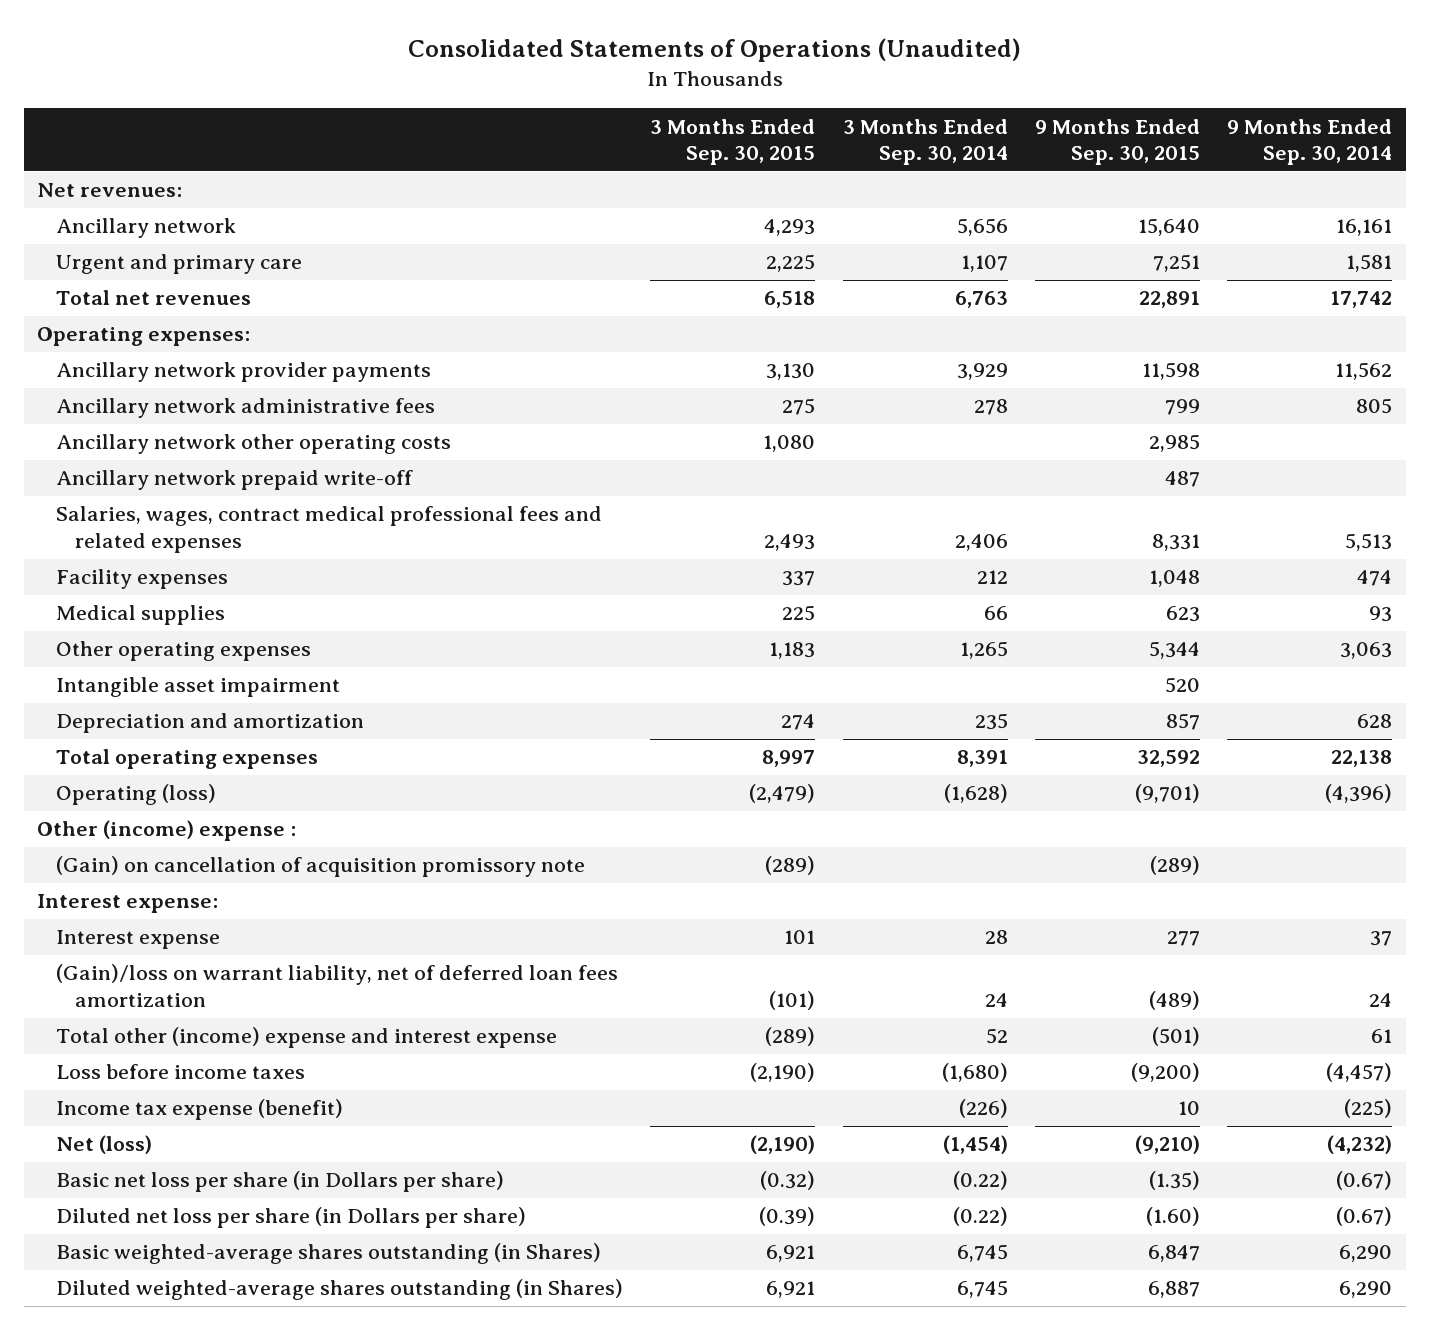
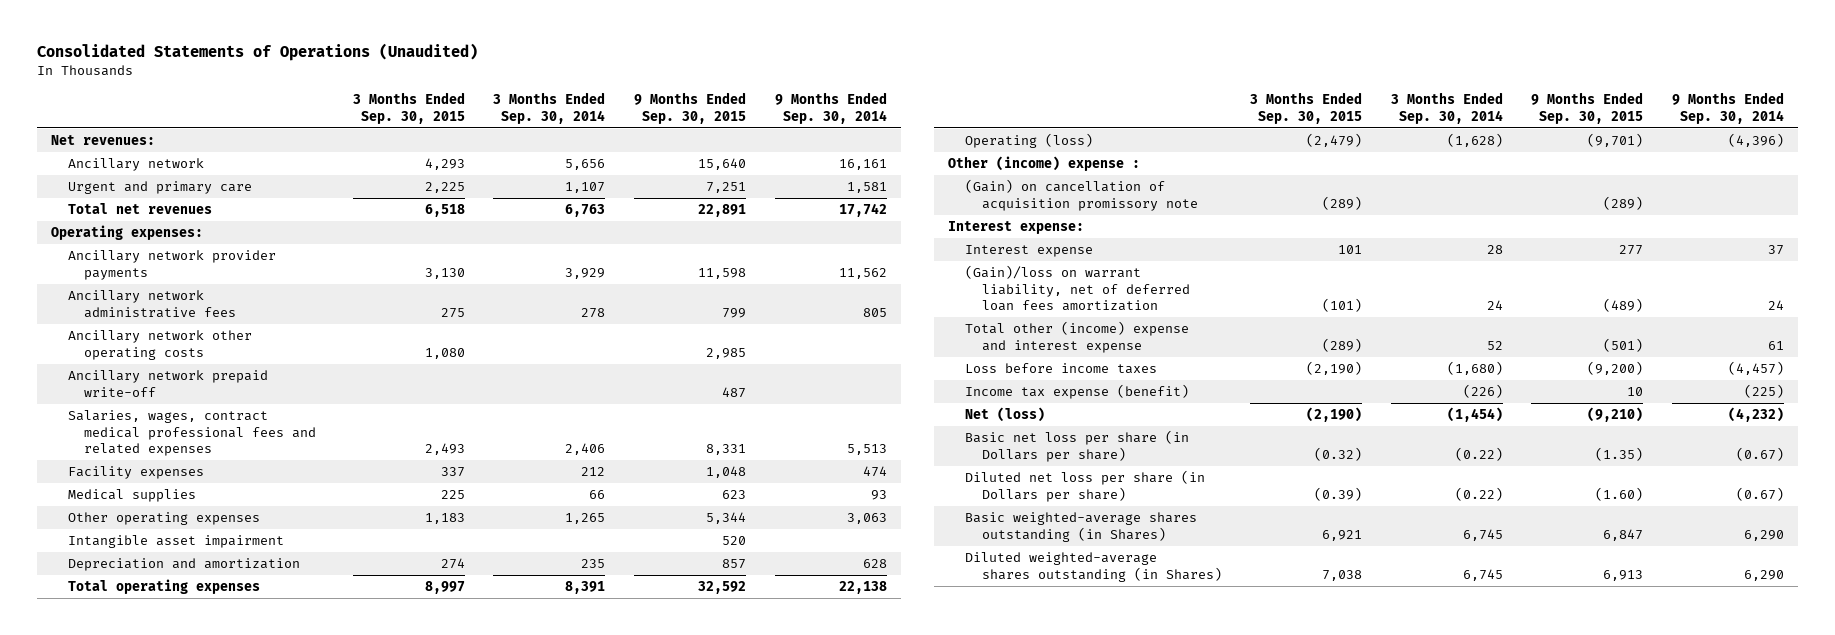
- Diluted weighted-average shares outstanding (in Shares) | 6,921 | 6,745 | 6,887 | 6,290
+ Diluted weighted-average shares outstanding (in Shares) | 7,038 | 6,745 | 6,913 | 6,290

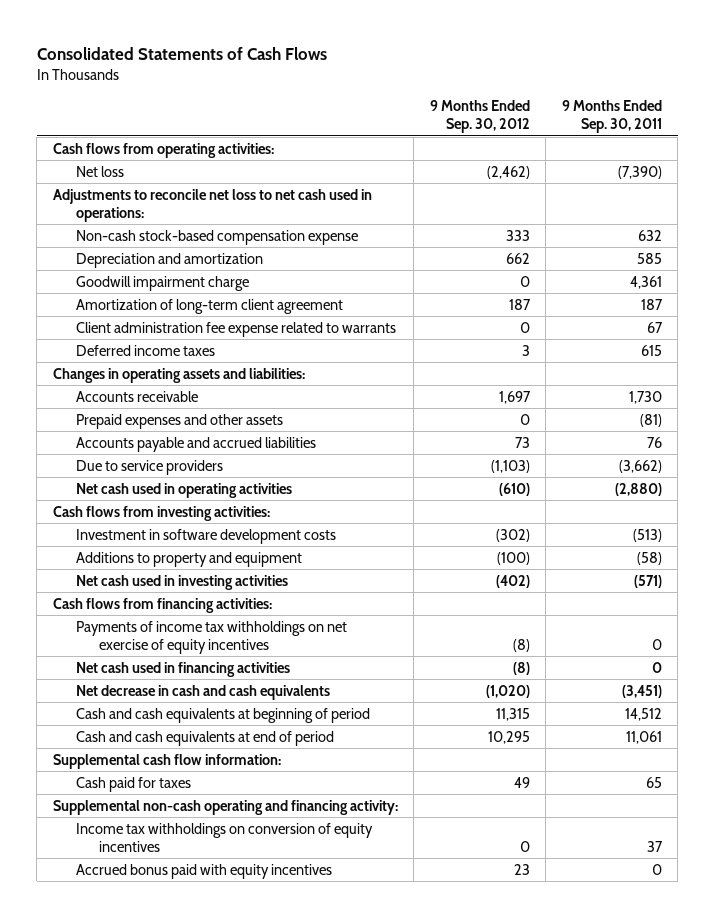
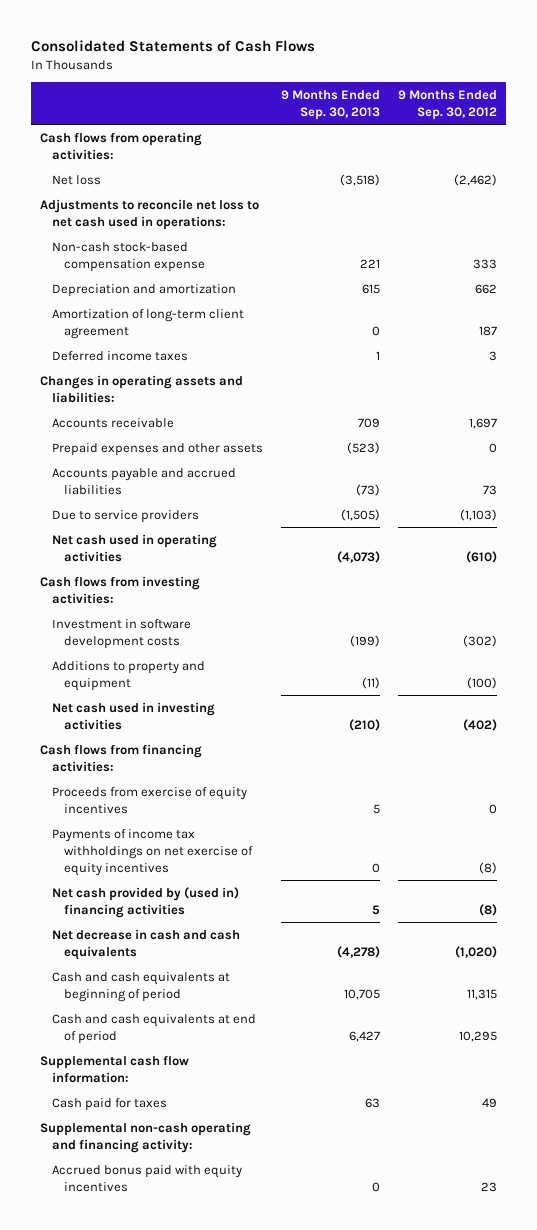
- | 9 Months Ended Sep. 30, 2012 | 9 Months Ended Sep. 30, 2011
+ | 9 Months Ended Sep. 30, 2013 | 9 Months Ended Sep. 30, 2012
- Goodwill impairment charge | 0 | 4,361
- Client administration fee expense related to warrants | 0 | 67
+ Proceeds from exercise of equity incentives | 5 | 0
- Net cash used in financing activities | (8) | 0
+ Net cash provided by (used in) financing activities | 5 | (8)
- Income tax withholdings on conversion of equity incentives | 0 | 37

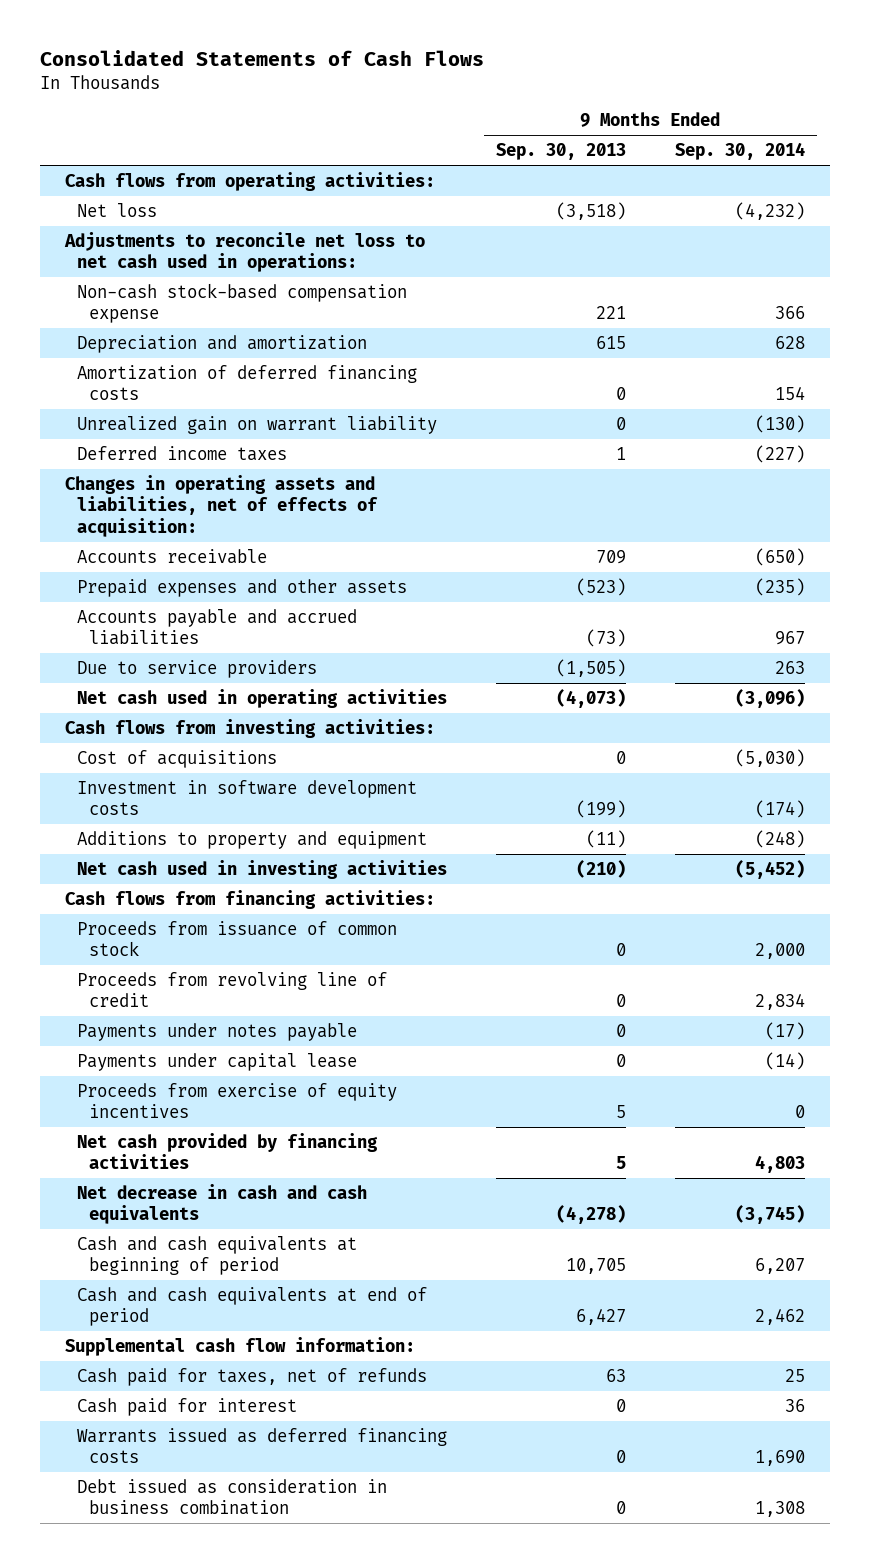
- | 9 Months Ended Sep. 30, 2013 | 9 Months Ended Sep. 30, 2012
+ | 9 Months Ended Sep. 30, 2013 | 9 Months Ended Sep. 30, 2014
- Amortization of long-term client agreement | 0 | 187
+ Amortization of deferred financing costs | 0 | 154
+ Unrealized gain on warrant liability | 0 | (130)
- Changes in operating assets and liabilities:
+ Changes in operating assets and liabilities, net of effects of acquisition:
+ Cost of acquisitions | 0 | (5,030)
+ Proceeds from issuance of common stock | 0 | 2,000
+ Proceeds from revolving line of credit | 0 | 2,834
+ Payments under notes payable | 0 | (17)
+ Payments under capital lease | 0 | (14)
- Payments of income tax withholdings on net exercise of equity incentives | 0 | (8)
- Net cash provided by (used in) financing activities | 5 | (8)
+ Net cash provided by financing activities | 5 | 4,803
- Cash paid for taxes | 63 | 49
- Supplemental non-cash operating and financing activity:
- Accrued bonus paid with equity incentives | 0 | 23
+ Cash paid for taxes, net of refunds | 63 | 25
+ Cash paid for interest | 0 | 36
+ Warrants issued as deferred financing costs | 0 | 1,690
+ Debt issued as consideration in business combination | 0 | 1,308

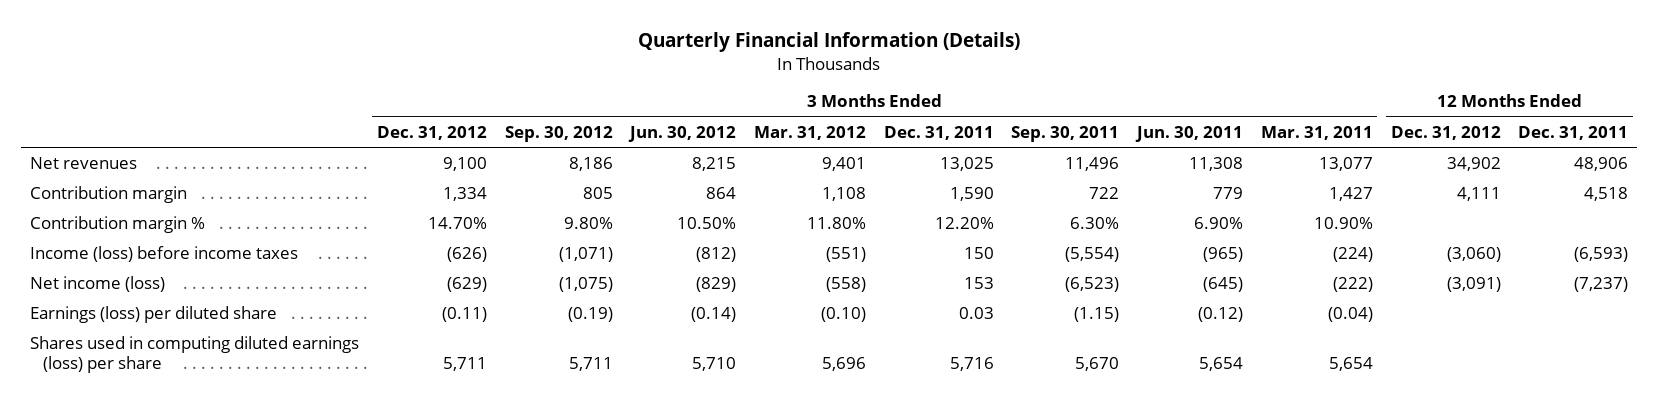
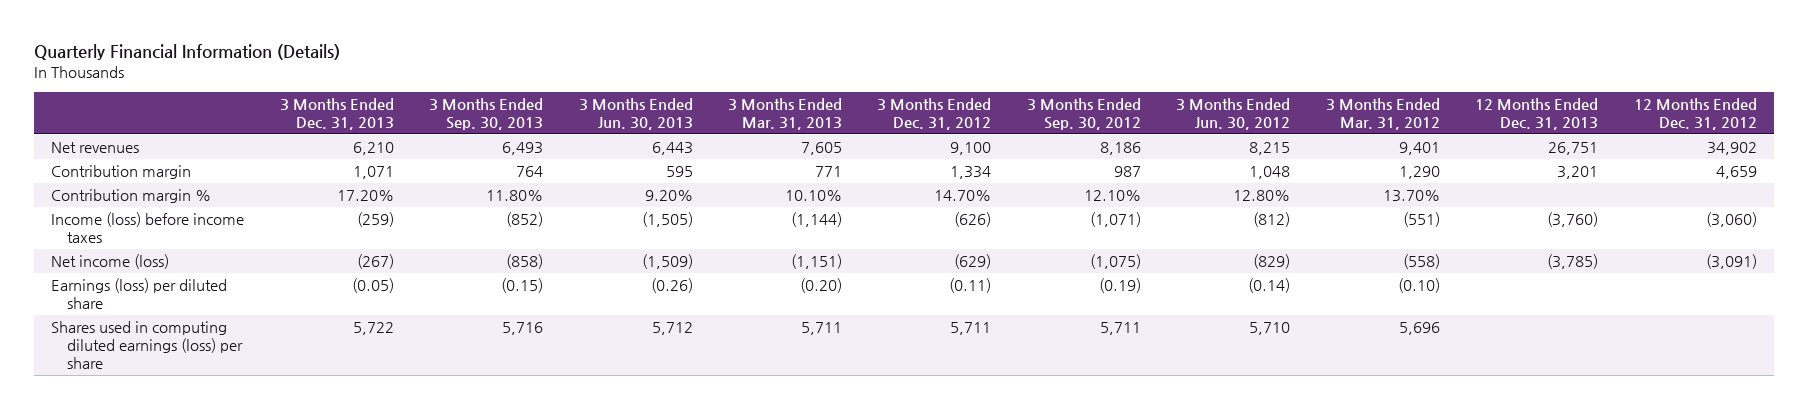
- | 3 Months Ended Dec. 31, 2012 | 3 Months Ended Sep. 30, 2012 | 3 Months Ended Jun. 30, 2012 | 3 Months Ended Mar. 31, 2012 | 3 Months Ended Dec. 31, 2011 | 3 Months Ended Sep. 30, 2011 | 3 Months Ended Jun. 30, 2011 | 3 Months Ended Mar. 31, 2011 | 12 Months Ended Dec. 31, 2012 | 12 Months Ended Dec. 31, 2011
+ | 3 Months Ended Dec. 31, 2013 | 3 Months Ended Sep. 30, 2013 | 3 Months Ended Jun. 30, 2013 | 3 Months Ended Mar. 31, 2013 | 3 Months Ended Dec. 31, 2012 | 3 Months Ended Sep. 30, 2012 | 3 Months Ended Jun. 30, 2012 | 3 Months Ended Mar. 31, 2012 | 12 Months Ended Dec. 31, 2013 | 12 Months Ended Dec. 31, 2012
- Contribution margin | 1,334 | 805 | 864 | 1,108 | 1,590 | 722 | 779 | 1,427 | 4,111 | 4,518
- Contribution margin % | 14.70% | 9.80% | 10.50% | 11.80% | 12.20% | 6.30% | 6.90% | 10.90% | |
+ Contribution margin | 1,071 | 764 | 595 | 771 | 1,334 | 987 | 1,048 | 1,290 | 3,201 | 4,659
+ Contribution margin % | 17.20% | 11.80% | 9.20% | 10.10% | 14.70% | 12.10% | 12.80% | 13.70% | |

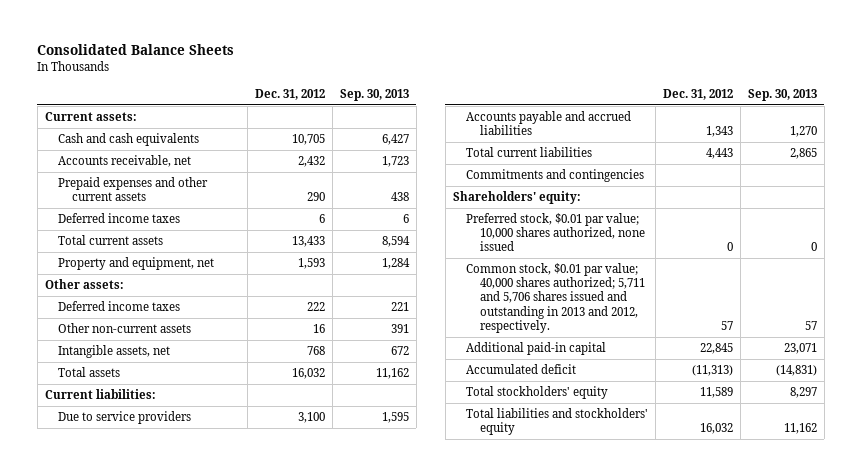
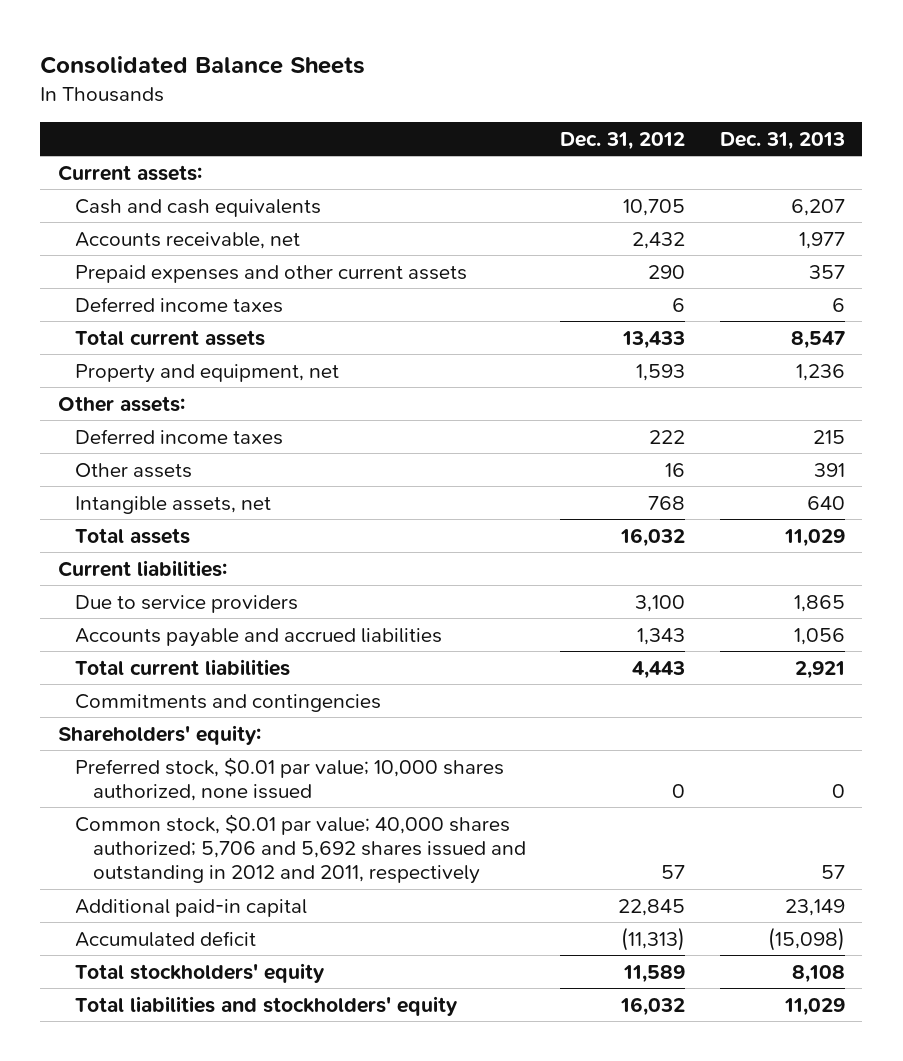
- | Dec. 31, 2012 | Sep. 30, 2013
+ | Dec. 31, 2012 | Dec. 31, 2013
- Other non-current assets | 16 | 391
+ Other assets | 16 | 391
- Common stock, $0.01 par value; 40,000 shares authorized; 5,711 and 5,706 shares issued and outstanding in 2013 and 2012, respectively. | 57 | 57
+ Common stock, $0.01 par value; 40,000 shares authorized; 5,706 and 5,692 shares issued and outstanding in 2012 and 2011, respectively | 57 | 57

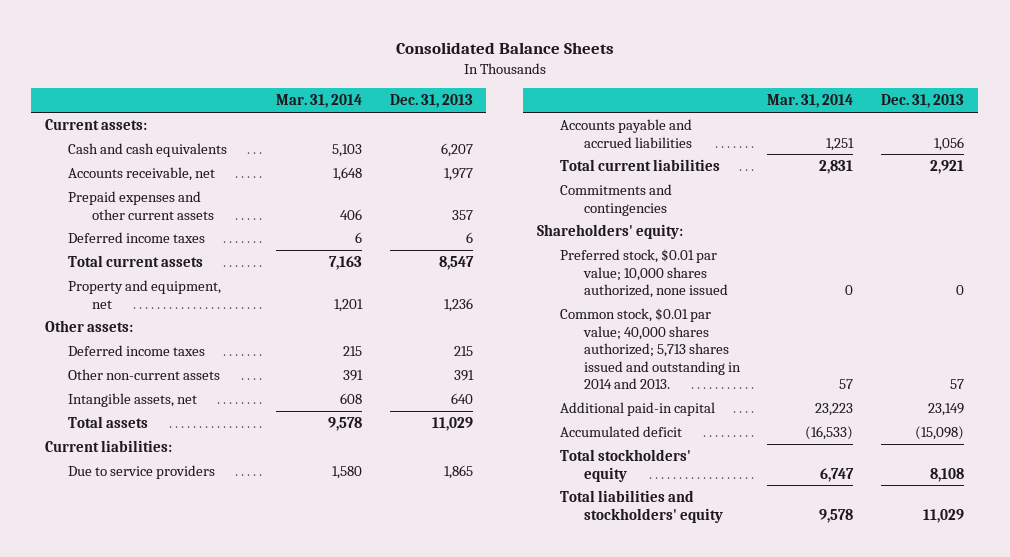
- | Dec. 31, 2012 | Dec. 31, 2013
+ | Mar. 31, 2014 | Dec. 31, 2013
- Other assets | 16 | 391
+ Other non-current assets | 391 | 391
- Common stock, $0.01 par value; 40,000 shares authorized; 5,706 and 5,692 shares issued and outstanding in 2012 and 2011, respectively | 57 | 57
+ Common stock, $0.01 par value; 40,000 shares authorized; 5,713 shares issued and outstanding in 2014 and 2013. | 57 | 57

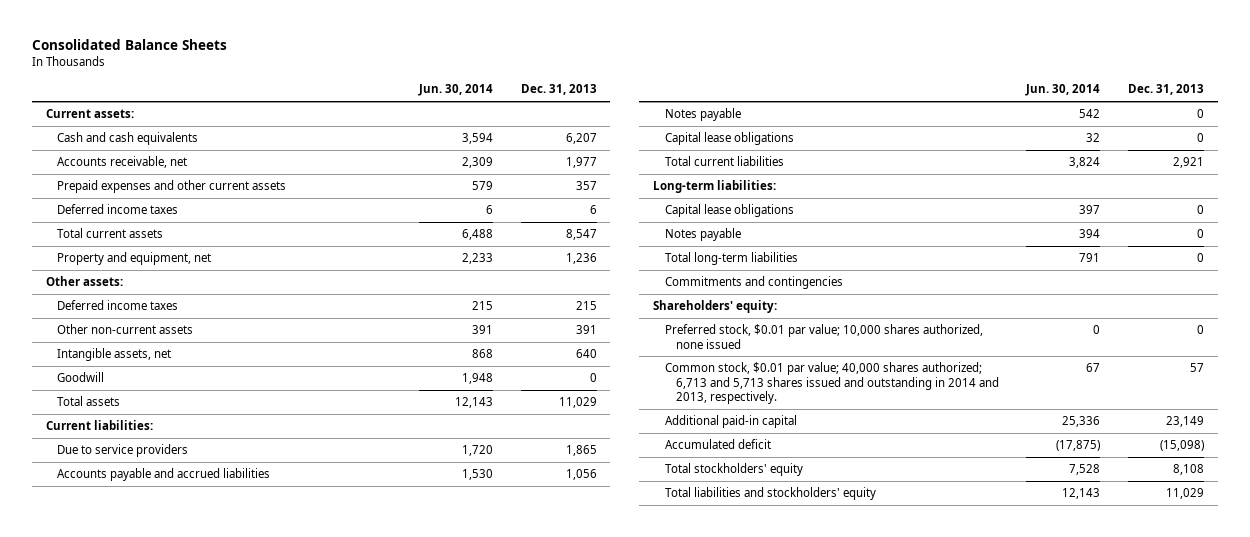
- | Mar. 31, 2014 | Dec. 31, 2013
+ | Jun. 30, 2014 | Dec. 31, 2013
+ Goodwill | 1,948 | 0
+ Notes payable | 542 | 0
+ Capital lease obligations | 32 | 0
+ Long-term liabilities:
+ Capital lease obligations | 397 | 0
+ Notes payable | 394 | 0
+ Total long-term liabilities | 791 | 0
- Common stock, $0.01 par value; 40,000 shares authorized; 5,713 shares issued and outstanding in 2014 and 2013. | 57 | 57
+ Common stock, $0.01 par value; 40,000 shares authorized; 6,713 and 5,713 shares issued and outstanding in 2014 and 2013, respectively. | 67 | 57

